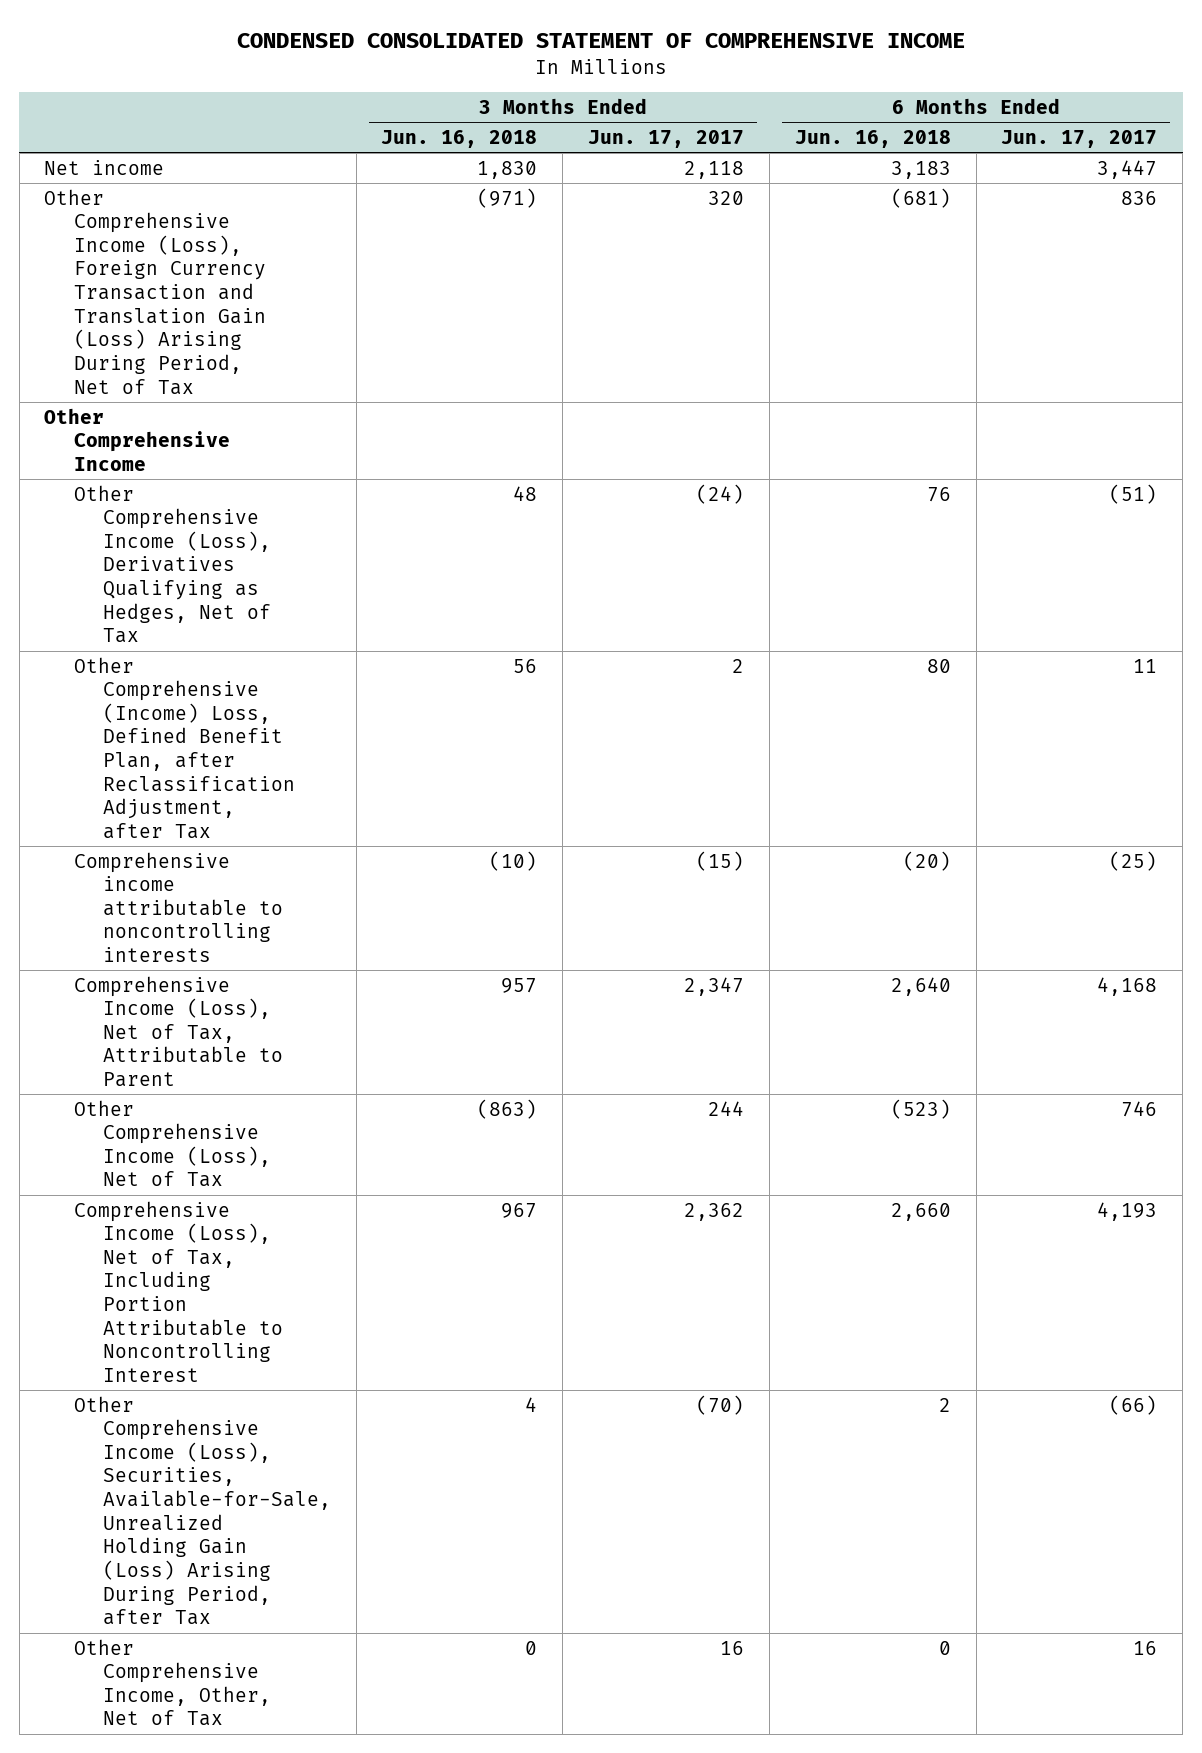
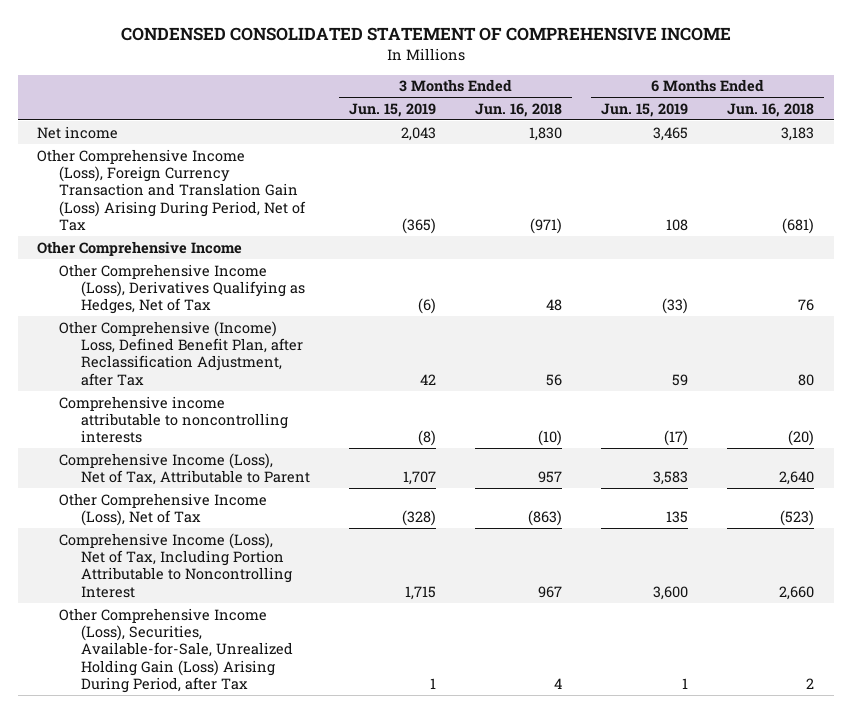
- | 3 Months Ended Jun. 16, 2018 | 3 Months Ended Jun. 17, 2017 | 6 Months Ended Jun. 16, 2018 | 6 Months Ended Jun. 17, 2017
+ | 3 Months Ended Jun. 15, 2019 | 3 Months Ended Jun. 16, 2018 | 6 Months Ended Jun. 15, 2019 | 6 Months Ended Jun. 16, 2018
- Other Comprehensive Income, Other, Net of Tax | 0 | 16 | 0 | 16

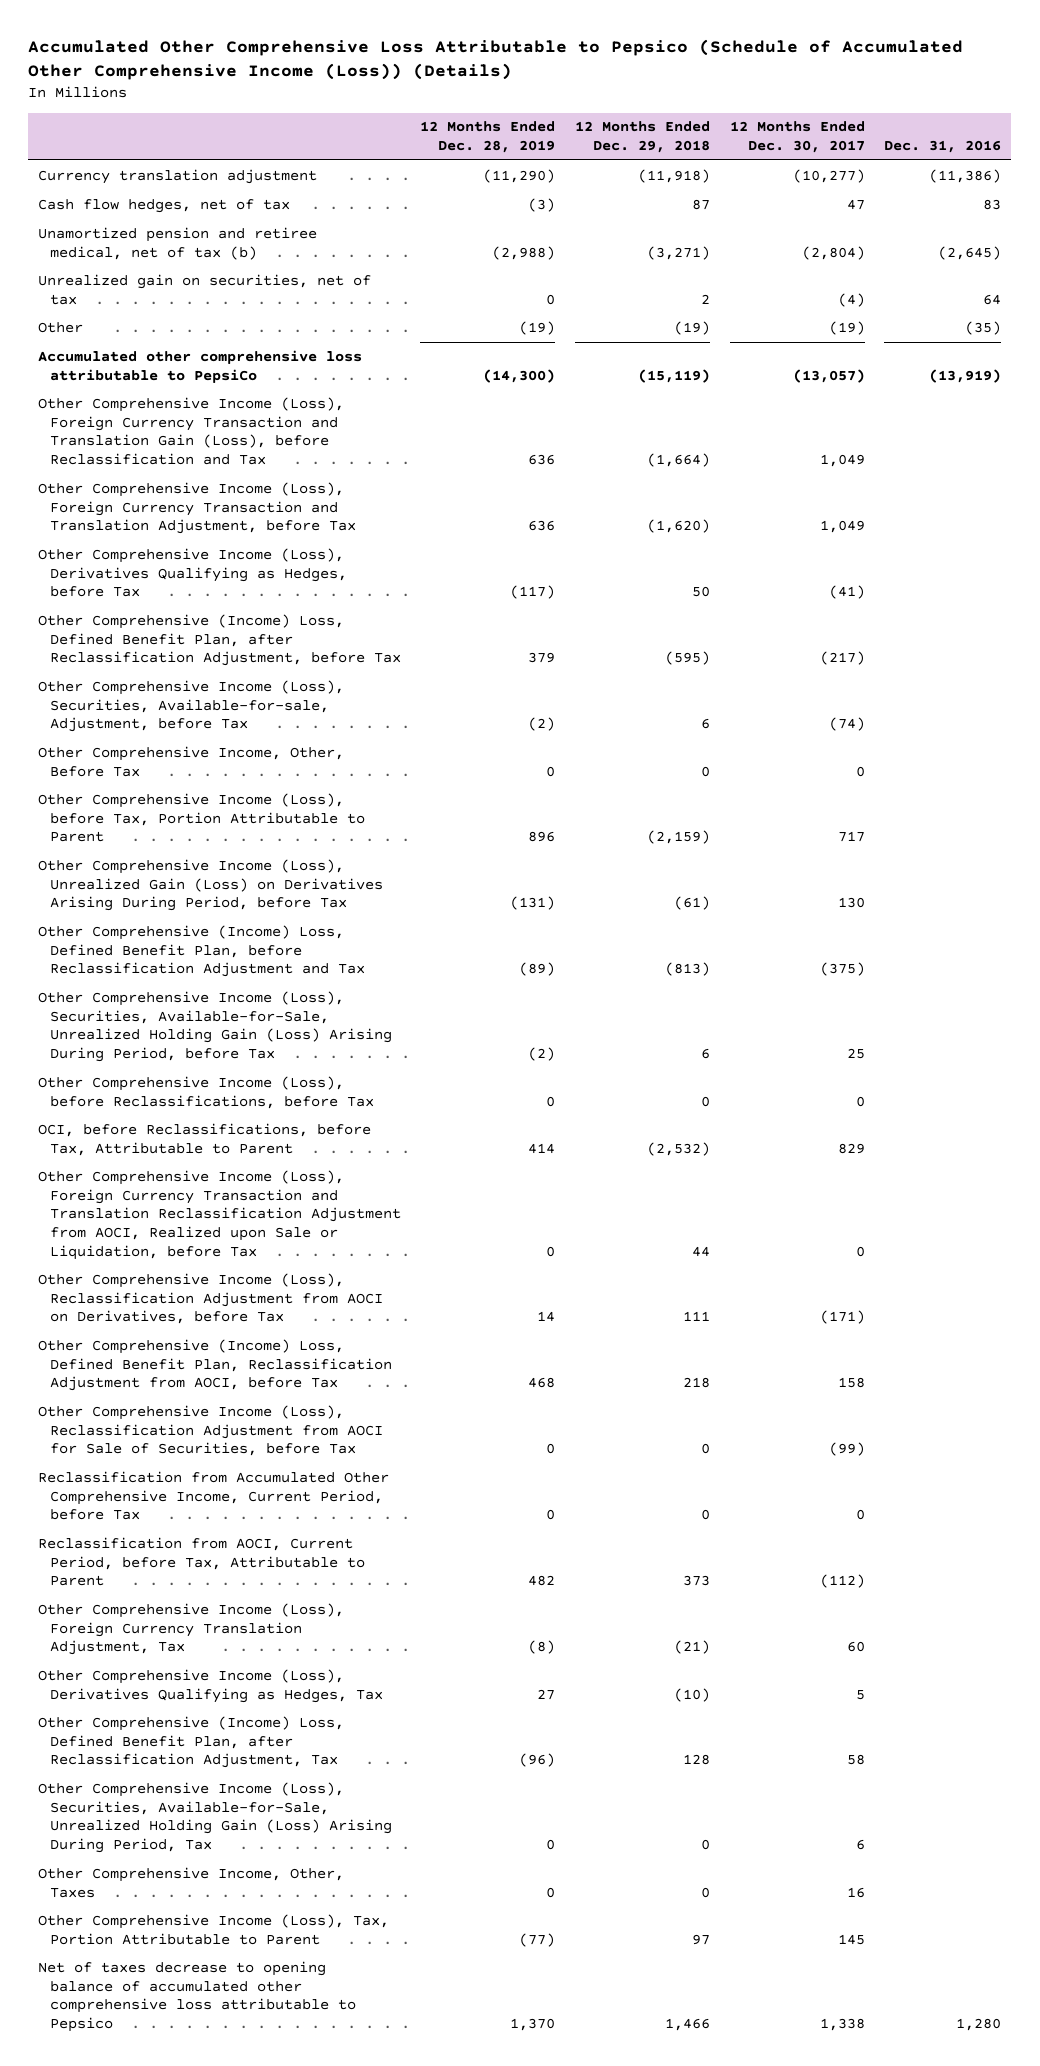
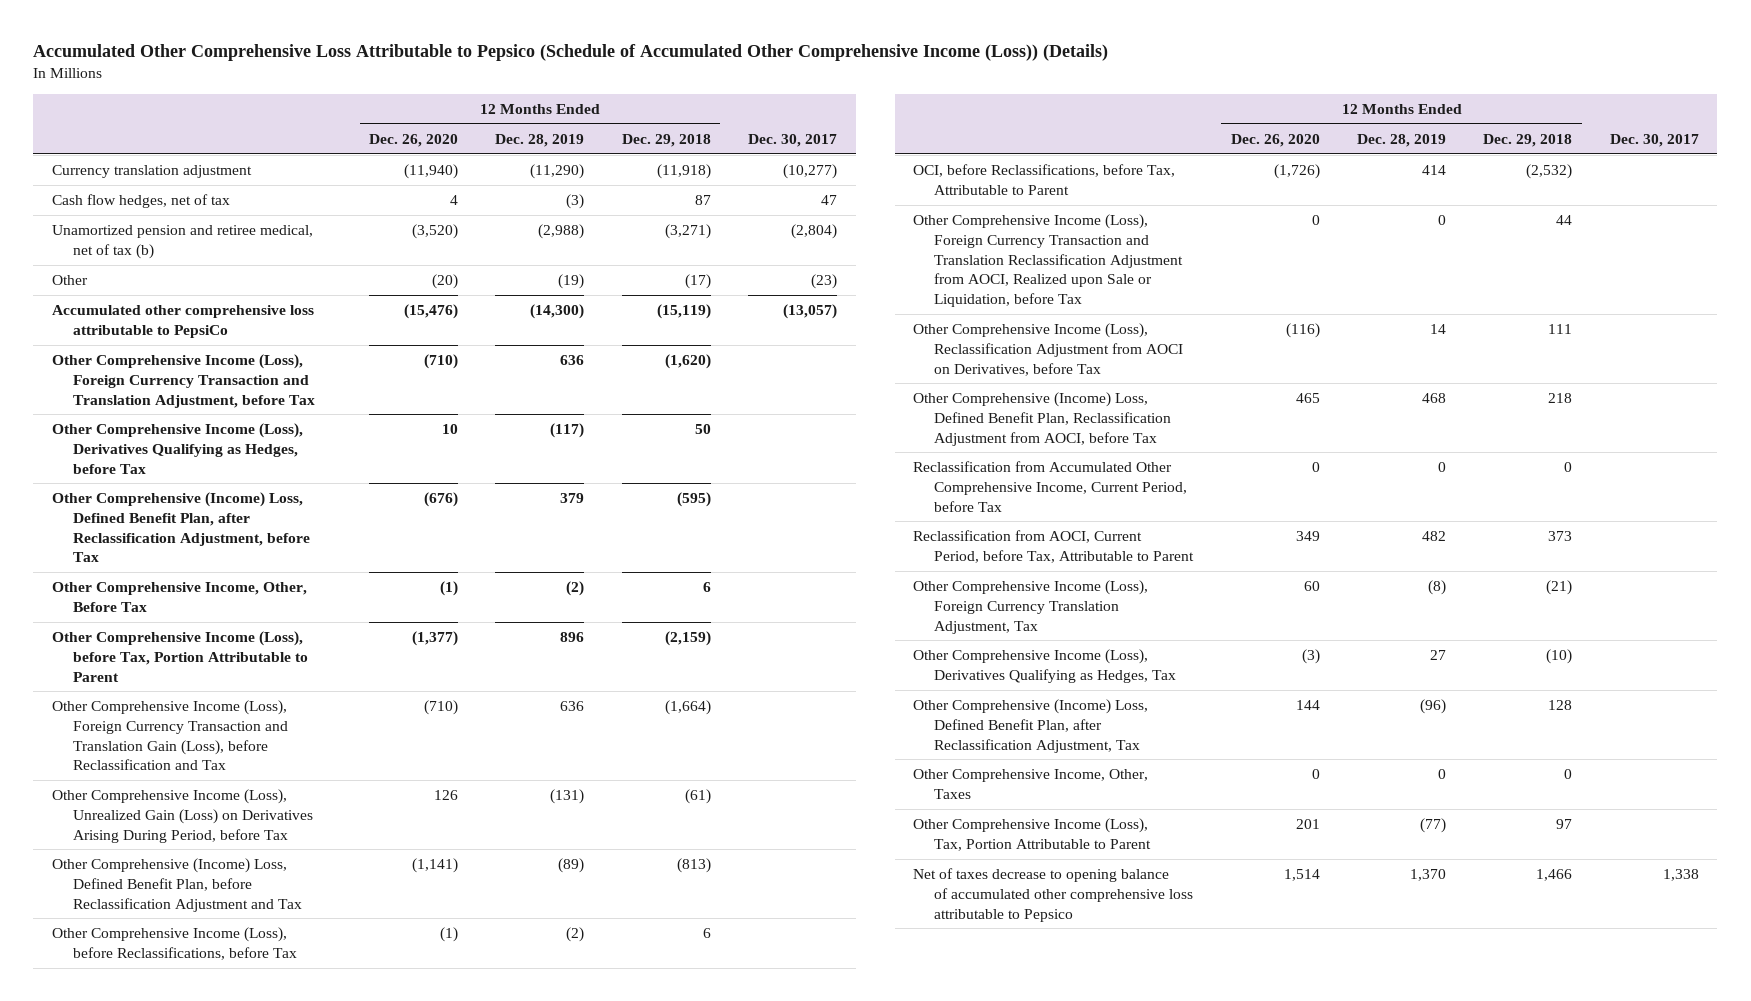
- | 12 Months Ended Dec. 28, 2019 | 12 Months Ended Dec. 29, 2018 | 12 Months Ended Dec. 30, 2017 | Dec. 31, 2016
+ | 12 Months Ended Dec. 26, 2020 | 12 Months Ended Dec. 28, 2019 | 12 Months Ended Dec. 29, 2018 | Dec. 30, 2017
- Unrealized gain on securities, net of tax | 0 | 2 | (4) | 64
- Other | (19) | (19) | (19) | (35)
+ Other | (20) | (19) | (17) | (23)
- Other Comprehensive Income (Loss), Securities, Available-for-sale, Adjustment, before Tax | (2) | 6 | (74) |
- Other Comprehensive Income, Other, Before Tax | 0 | 0 | 0 |
+ Other Comprehensive Income, Other, Before Tax | (1) | (2) | 6 |
moved down: Other Comprehensive Income (Loss), Foreign Currency Transaction and Translation Gain (Loss), before Reclassification and Tax | (710) | 636 | (1,664) |
- Other Comprehensive Income (Loss), Securities, Available-for-Sale, Unrealized Holding Gain (Loss) Arising During Period, before Tax | (2) | 6 | 25 |
- Other Comprehensive Income (Loss), before Reclassifications, before Tax | 0 | 0 | 0 |
+ Other Comprehensive Income (Loss), before Reclassifications, before Tax | (1) | (2) | 6 |
- Other Comprehensive Income (Loss), Reclassification Adjustment from AOCI for Sale of Securities, before Tax | 0 | 0 | (99) |
- Other Comprehensive Income (Loss), Securities, Available-for-Sale, Unrealized Holding Gain (Loss) Arising During Period, Tax | 0 | 0 | 6 |

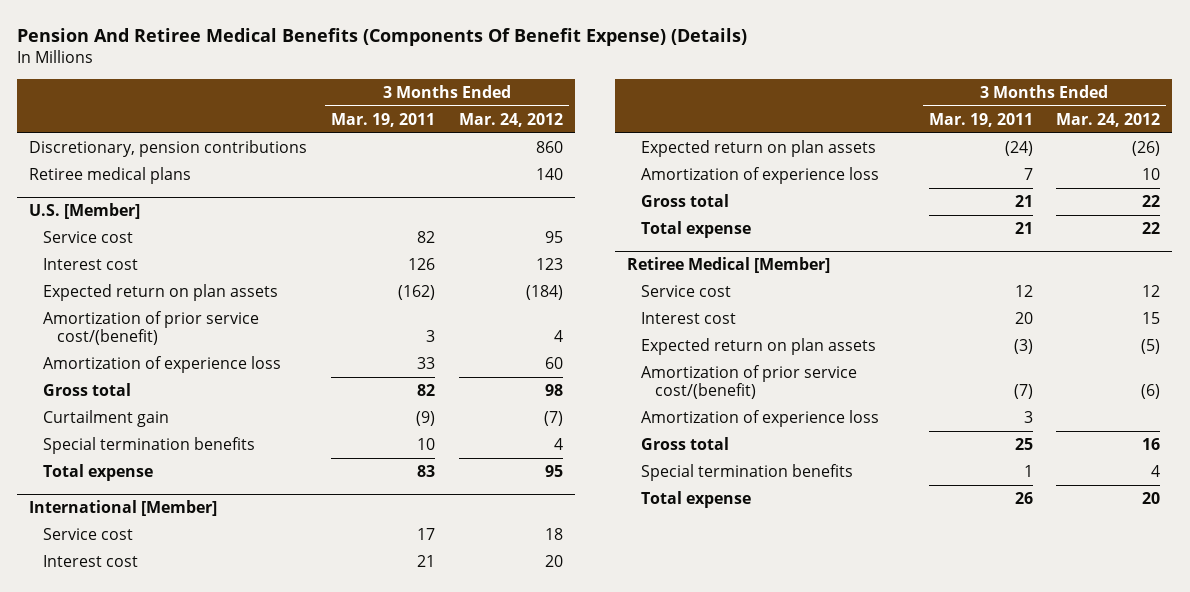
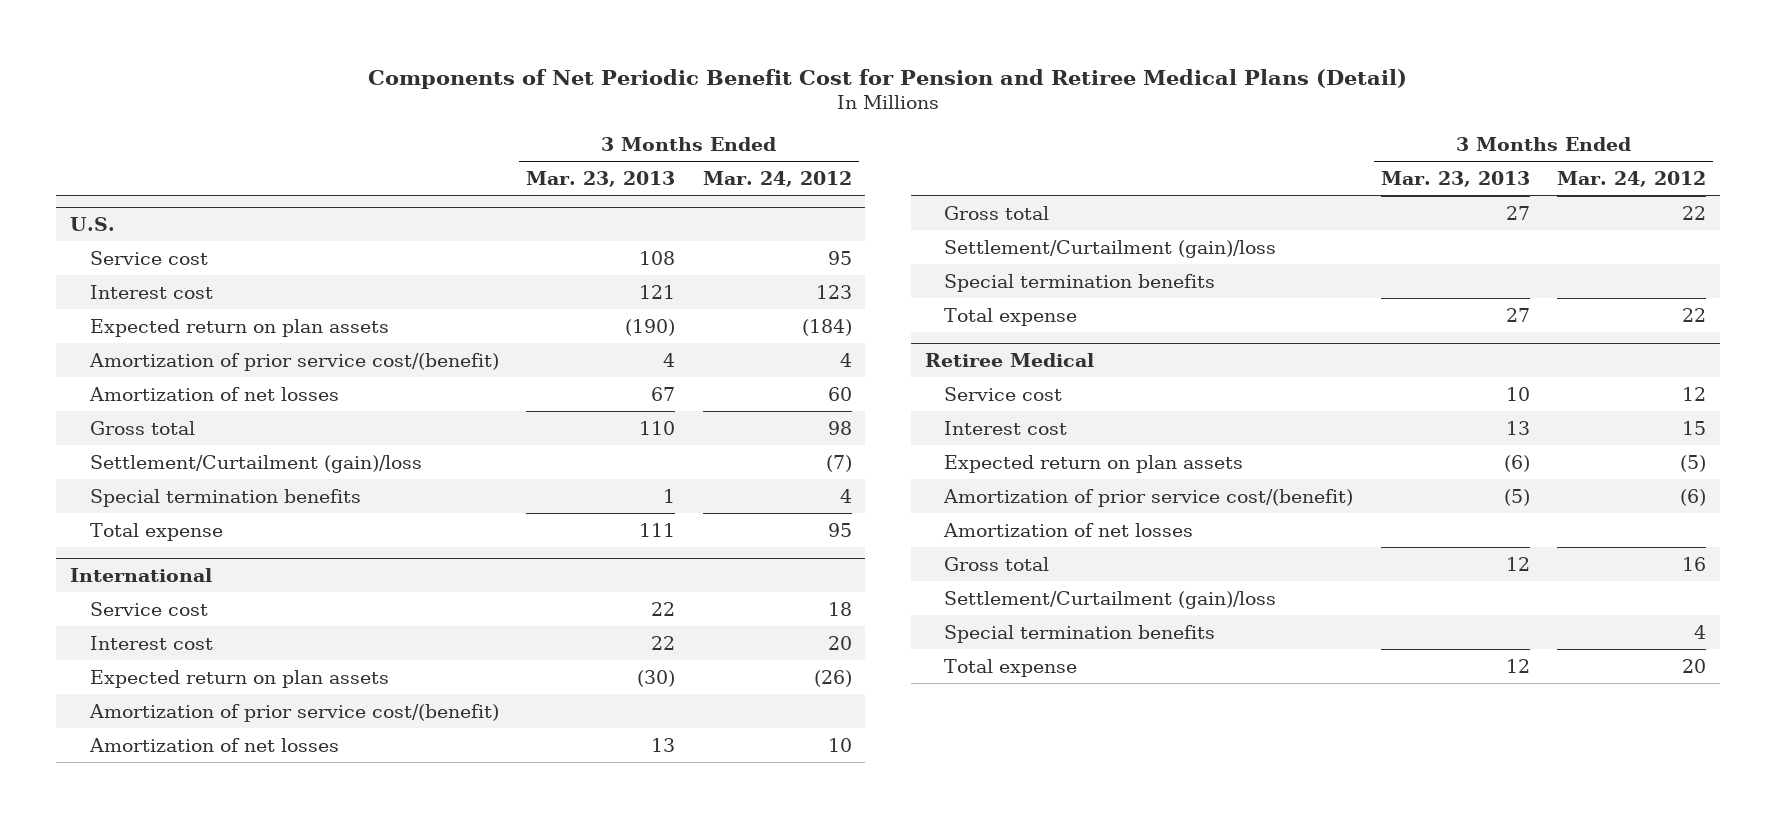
- Pension And Retiree Medical Benefits (Components Of Benefit Expense) (Details)
+ Components of Net Periodic Benefit Cost for Pension and Retiree Medical Plans (Detail)
- | 3 Months Ended Mar. 19, 2011 | 3 Months Ended Mar. 24, 2012
+ | 3 Months Ended Mar. 23, 2013 | 3 Months Ended Mar. 24, 2012
- Discretionary, pension contributions | | 860
- Retiree medical plans | | 140
- U.S. [Member]
+ U.S.
- Amortization of experience loss | 33 | 60
+ Amortization of net losses | 67 | 60
- Curtailment gain | (9) | (7)
+ Settlement/Curtailment (gain)/loss | | (7)
- International [Member]
+ International
- Amortization of experience loss | 7 | 10
+ Amortization of prior service cost/(benefit)
+ Amortization of net losses | 13 | 10
+ Settlement/Curtailment (gain)/loss
+ Special termination benefits
- Retiree Medical [Member]
+ Retiree Medical
- Amortization of experience loss | 3 |
+ Amortization of net losses
+ Settlement/Curtailment (gain)/loss

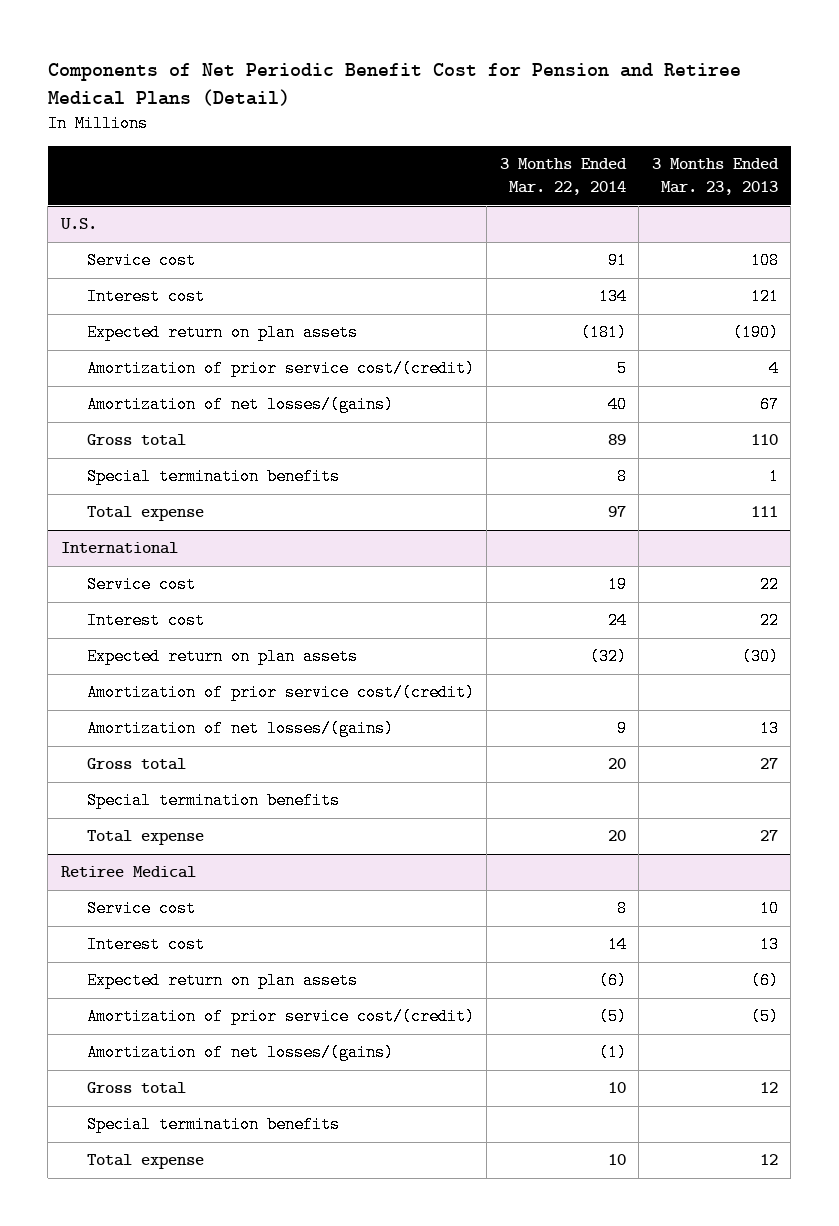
- | 3 Months Ended Mar. 23, 2013 | 3 Months Ended Mar. 24, 2012
+ | 3 Months Ended Mar. 22, 2014 | 3 Months Ended Mar. 23, 2013
@ U.S.
- Amortization of prior service cost/(benefit) | 4 | 4
- Amortization of net losses | 67 | 60
+ Amortization of prior service cost/(credit) | 5 | 4
+ Amortization of net losses/(gains) | 40 | 67
- Settlement/Curtailment (gain)/loss | | (7)
@ International
- Amortization of prior service cost/(benefit)
- Amortization of net losses | 13 | 10
+ Amortization of prior service cost/(credit)
+ Amortization of net losses/(gains) | 9 | 13
- Settlement/Curtailment (gain)/loss
@ Retiree Medical
- Amortization of prior service cost/(benefit) | (5) | (6)
- Amortization of net losses
+ Amortization of prior service cost/(credit) | (5) | (5)
+ Amortization of net losses/(gains) | (1) |
- Settlement/Curtailment (gain)/loss

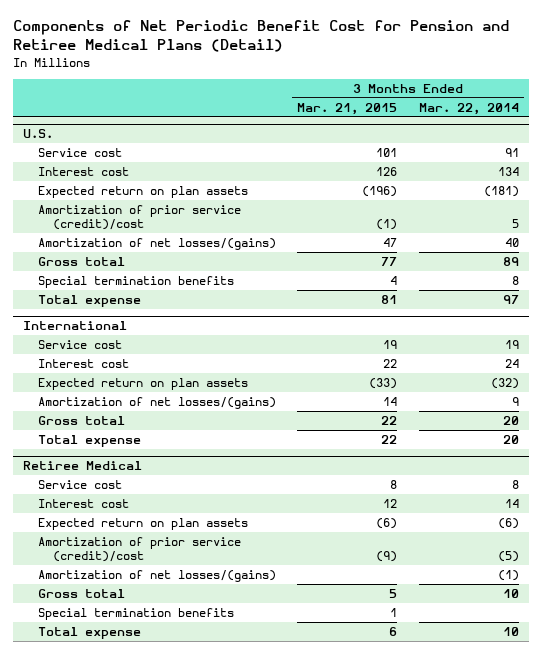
- | 3 Months Ended Mar. 22, 2014 | 3 Months Ended Mar. 23, 2013
+ | 3 Months Ended Mar. 21, 2015 | 3 Months Ended Mar. 22, 2014
@ U.S.
- Amortization of prior service cost/(credit) | 5 | 4
+ Amortization of prior service (credit)/cost | (1) | 5
@ International
- Amortization of prior service cost/(credit)
- Special termination benefits
@ Retiree Medical
- Amortization of prior service cost/(credit) | (5) | (5)
+ Amortization of prior service (credit)/cost | (9) | (5)

